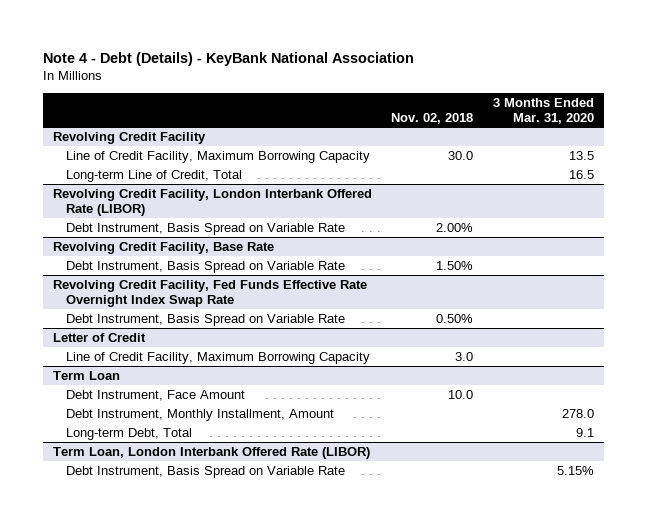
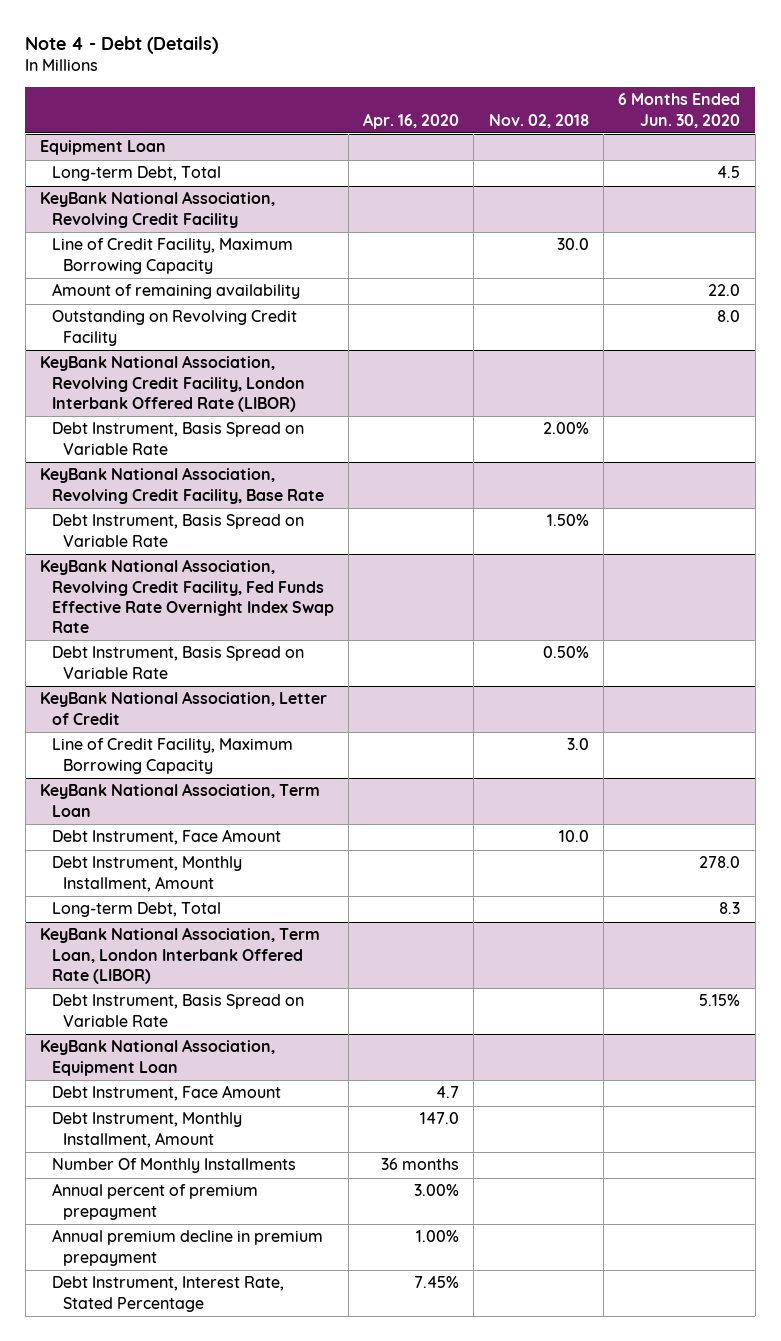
- Note 4 - Debt (Details) - KeyBank National Association
+ Note 4 - Debt (Details)
- | Nov. 02, 2018 | 3 Months Ended Mar. 31, 2020
+ | Apr. 16, 2020 | Nov. 02, 2018 | 6 Months Ended Jun. 30, 2020
- Revolving Credit Facility
+ Equipment Loan
+ Long-term Debt, Total | | | 4.5
+ KeyBank National Association, Revolving Credit Facility
- Long-term Line of Credit, Total | | 16.5
- Revolving Credit Facility, London Interbank Offered Rate (LIBOR)
+ Amount of remaining availability | | | 22.0
+ Outstanding on Revolving Credit Facility | | | 8.0
+ KeyBank National Association, Revolving Credit Facility, London Interbank Offered Rate (LIBOR)
- Revolving Credit Facility, Base Rate
+ KeyBank National Association, Revolving Credit Facility, Base Rate
- Revolving Credit Facility, Fed Funds Effective Rate Overnight Index Swap Rate
+ KeyBank National Association, Revolving Credit Facility, Fed Funds Effective Rate Overnight Index Swap Rate
- Letter of Credit
+ KeyBank National Association, Letter of Credit
- Term Loan
+ KeyBank National Association, Term Loan
- Term Loan, London Interbank Offered Rate (LIBOR)
+ KeyBank National Association, Term Loan, London Interbank Offered Rate (LIBOR)
+ KeyBank National Association, Equipment Loan
+ Debt Instrument, Face Amount | 4.7 | |
+ Debt Instrument, Monthly Installment, Amount | 147.0 | |
+ Number Of Monthly Installments | 36 months | |
+ Annual percent of premium prepayment | 3.00% | |
+ Annual premium decline in premium prepayment | 1.00% | |
+ Debt Instrument, Interest Rate, Stated Percentage | 7.45% | |

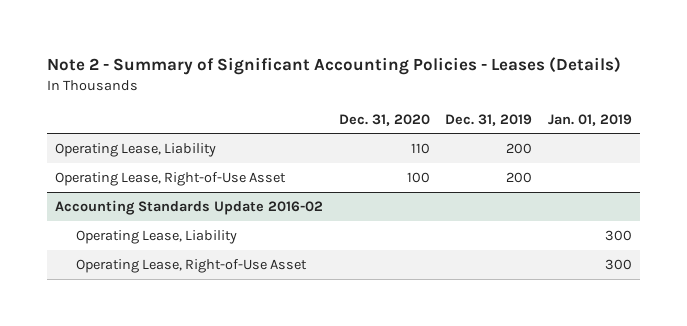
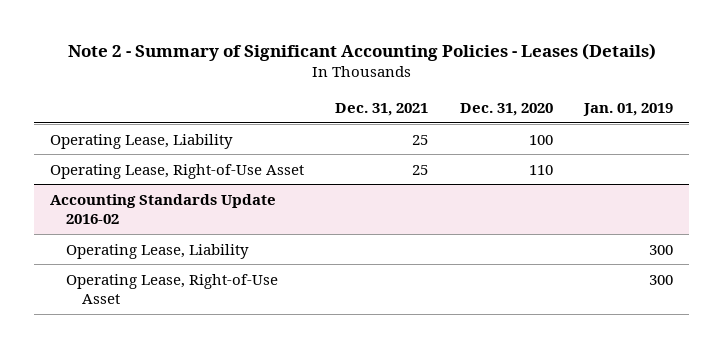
- | Dec. 31, 2020 | Dec. 31, 2019 | Jan. 01, 2019
+ | Dec. 31, 2021 | Dec. 31, 2020 | Jan. 01, 2019
- Operating Lease, Liability | 110 | 200 |
- Operating Lease, Right-of-Use Asset | 100 | 200 |
+ Operating Lease, Liability | 25 | 100 |
+ Operating Lease, Right-of-Use Asset | 25 | 110 |

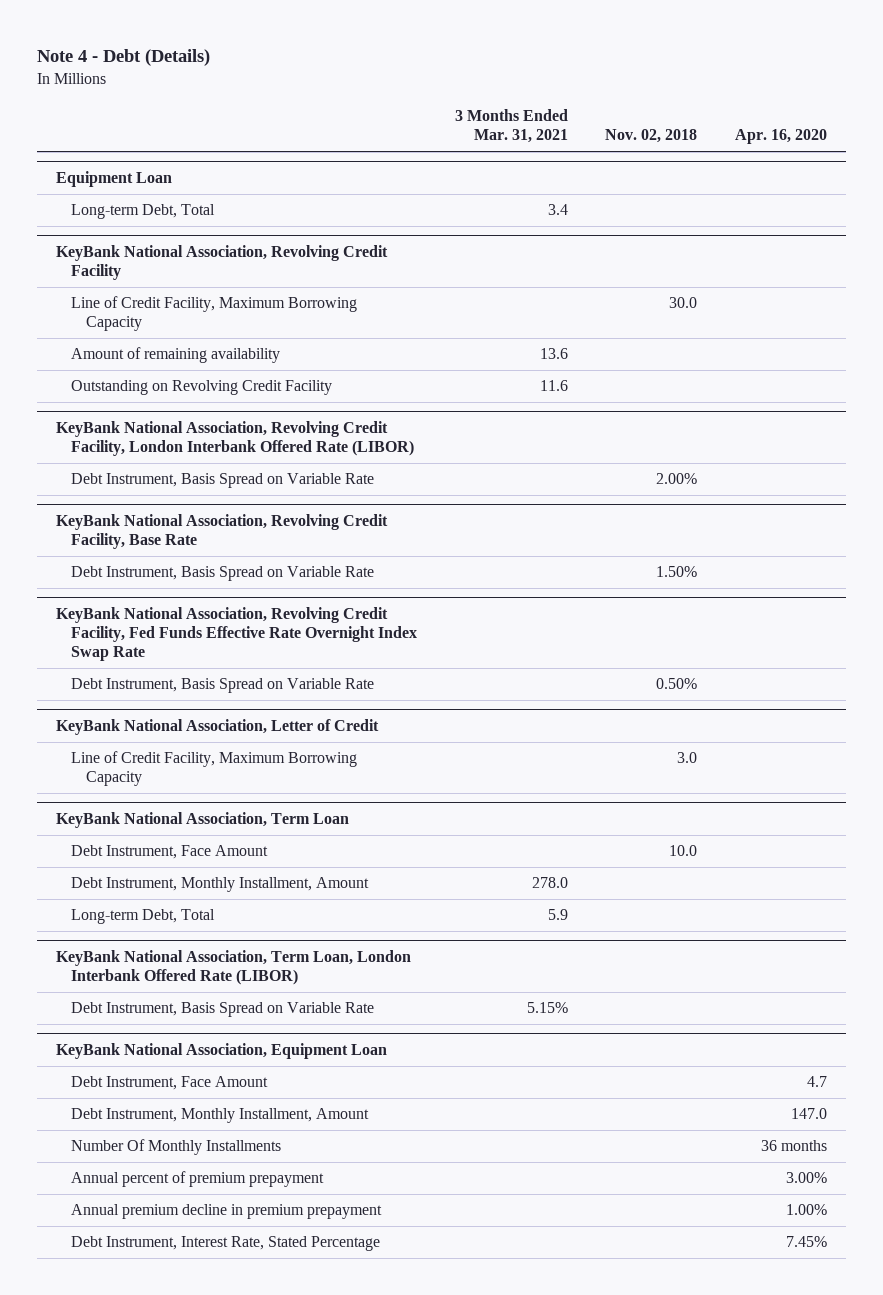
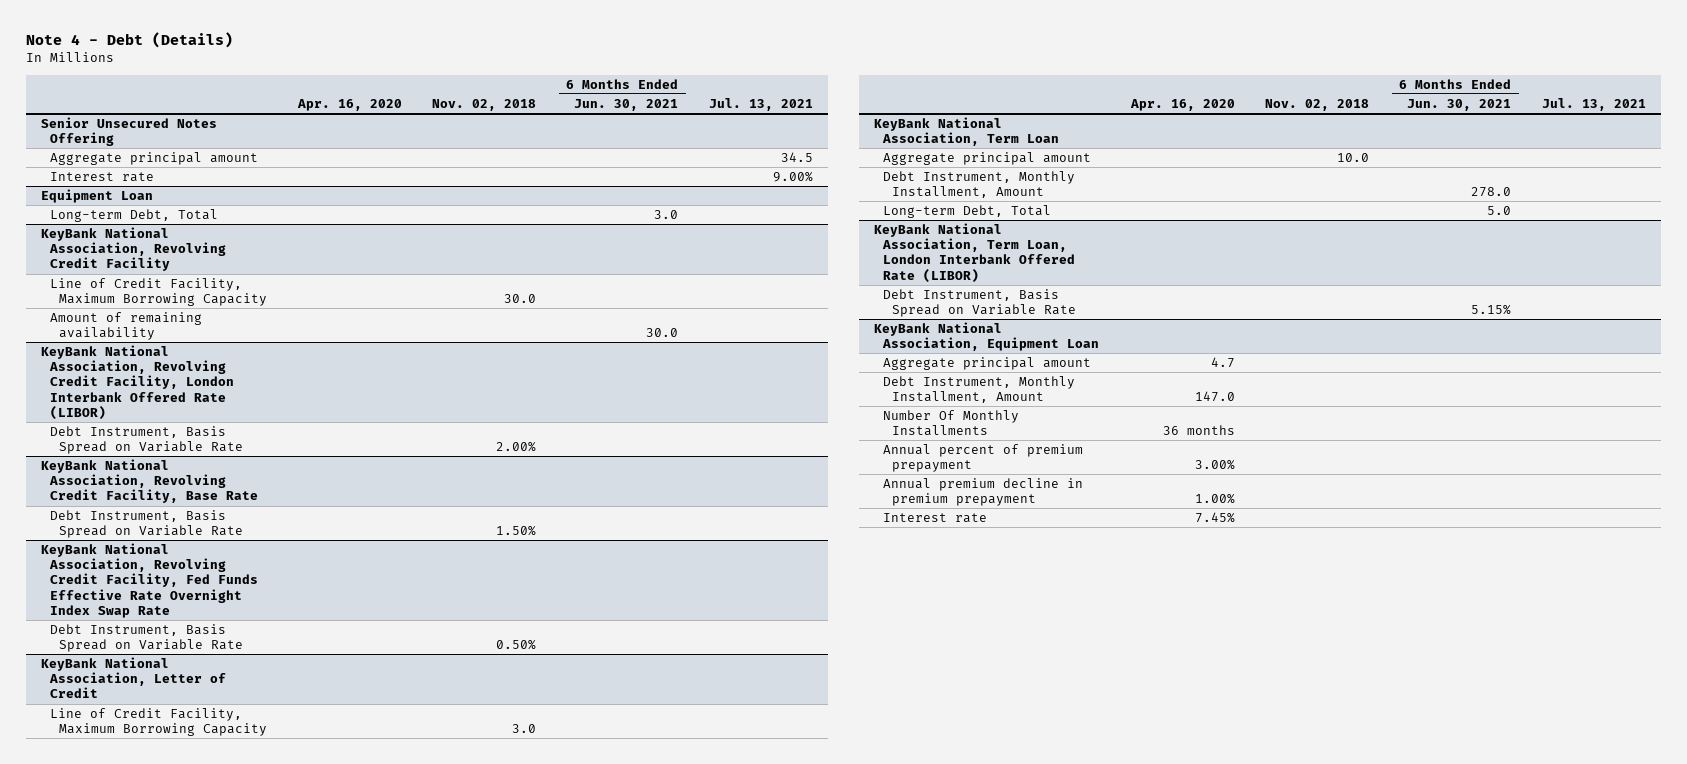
- | 3 Months Ended Mar. 31, 2021 | Nov. 02, 2018 | Apr. 16, 2020
+ | Apr. 16, 2020 | Nov. 02, 2018 | 6 Months Ended Jun. 30, 2021 | Jul. 13, 2021
+ Senior Unsecured Notes Offering
+ Aggregate principal amount | | | | 34.5
+ Interest rate | | | | 9.00%
@ KeyBank National Association, Revolving Credit Facility
- Outstanding on Revolving Credit Facility | 11.6 | |
@ KeyBank National Association, Term Loan
- Debt Instrument, Face Amount | | 10.0 |
+ Aggregate principal amount | | 10.0 | |
@ KeyBank National Association, Equipment Loan
- Debt Instrument, Face Amount | | | 4.7
+ Aggregate principal amount | 4.7 | | |
- Debt Instrument, Interest Rate, Stated Percentage | | | 7.45%
+ Interest rate | 7.45% | | |

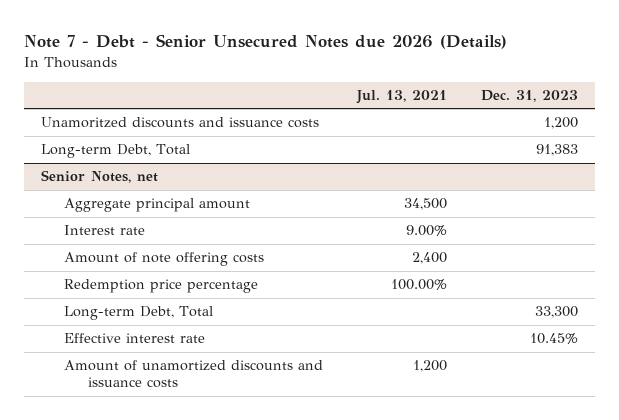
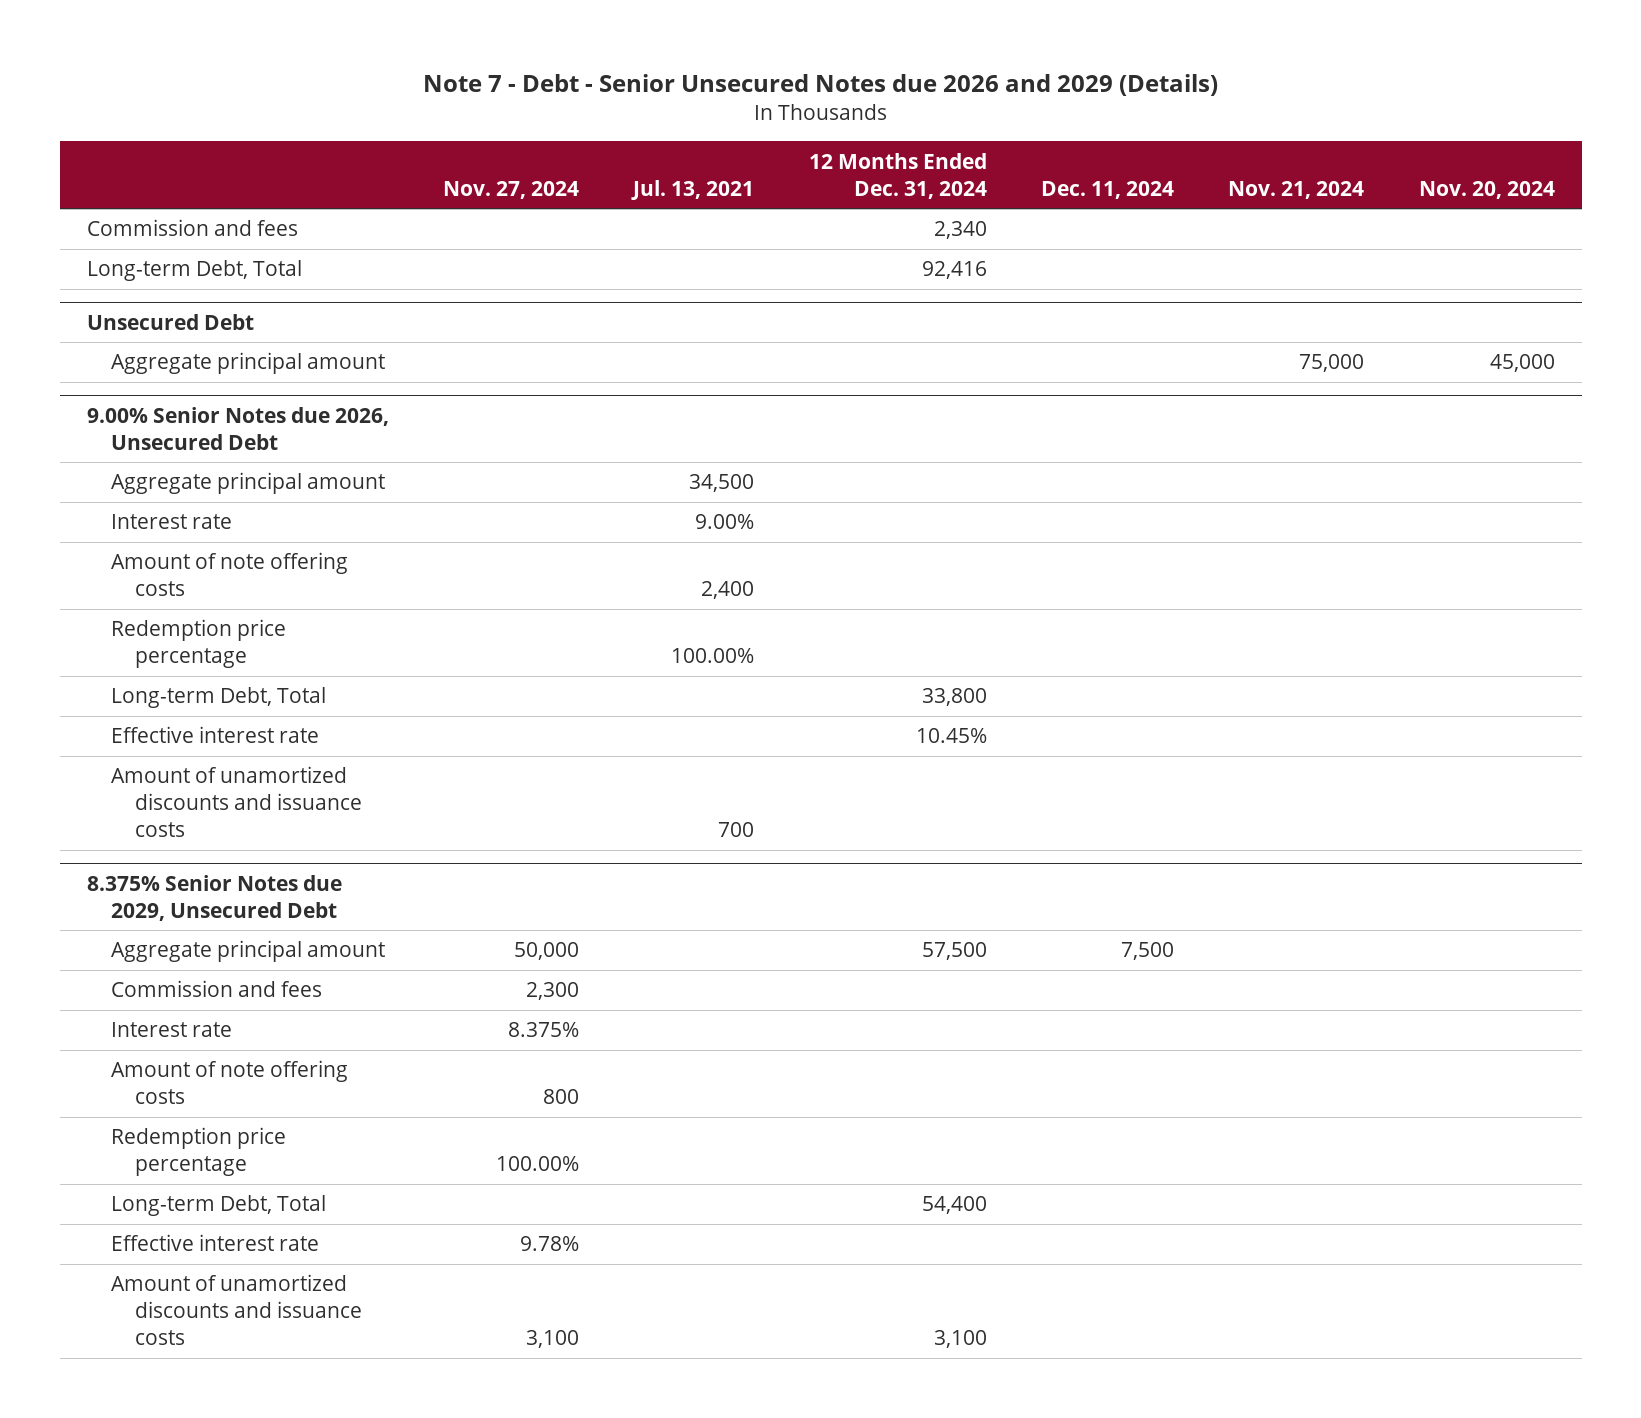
- Note 7 - Debt - Senior Unsecured Notes due 2026 (Details)
+ Note 7 - Debt - Senior Unsecured Notes due 2026 and 2029 (Details)
- | Jul. 13, 2021 | Dec. 31, 2023
+ | Nov. 27, 2024 | Jul. 13, 2021 | 12 Months Ended Dec. 31, 2024 | Dec. 11, 2024 | Nov. 21, 2024 | Nov. 20, 2024
- Unamoritzed discounts and issuance costs | | 1,200
+ Commission and fees | | | 2,340 | | |
- Senior Notes, net
+ Unsecured Debt
+ Aggregate principal amount | | | | | 75,000 | 45,000
+ 9.00% Senior Notes due 2026, Unsecured Debt
- Amount of unamortized discounts and issuance costs | 1,200 |
+ Amount of unamortized discounts and issuance costs | | 700 | | | |
+ 8.375% Senior Notes due 2029, Unsecured Debt
+ Aggregate principal amount | 50,000 | | 57,500 | 7,500 | |
+ Commission and fees | 2,300 | | | | |
+ Interest rate | 8.375% | | | | |
+ Amount of note offering costs | 800 | | | | |
+ Redemption price percentage | 100.00% | | | | |
+ Long-term Debt, Total | | | 54,400 | | |
+ Effective interest rate | 9.78% | | | | |
+ Amount of unamortized discounts and issuance costs | 3,100 | | 3,100 | | |

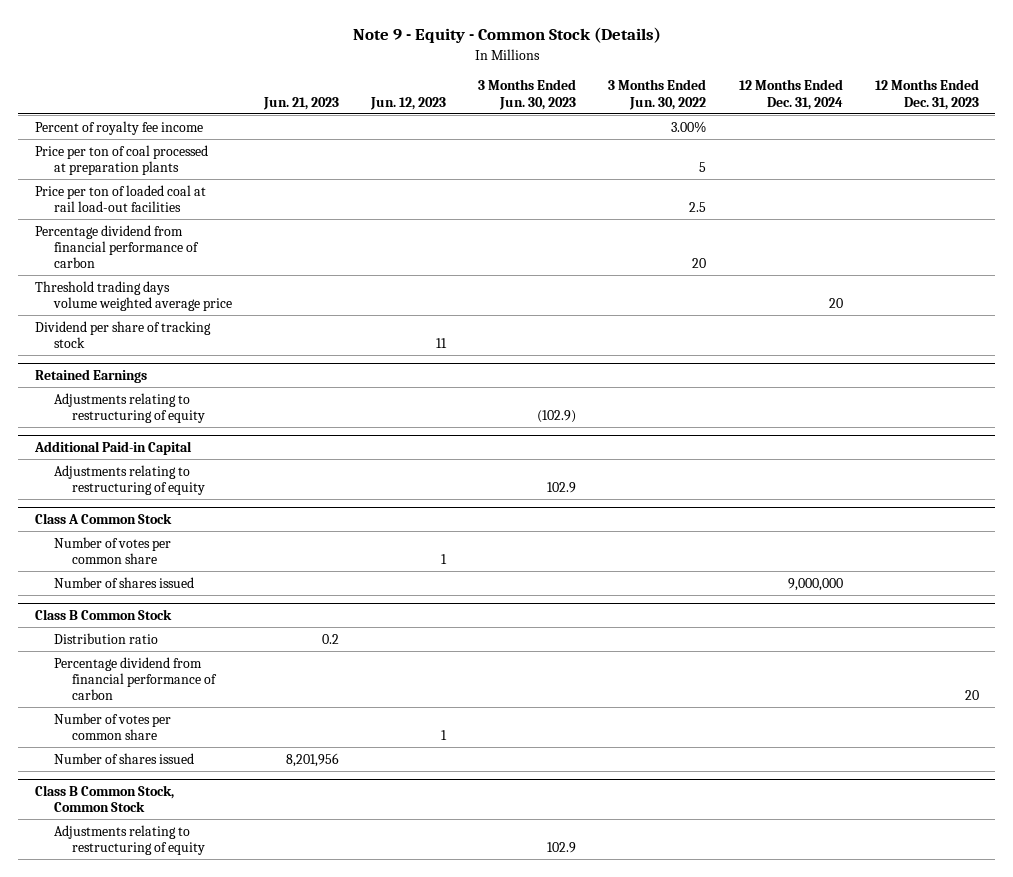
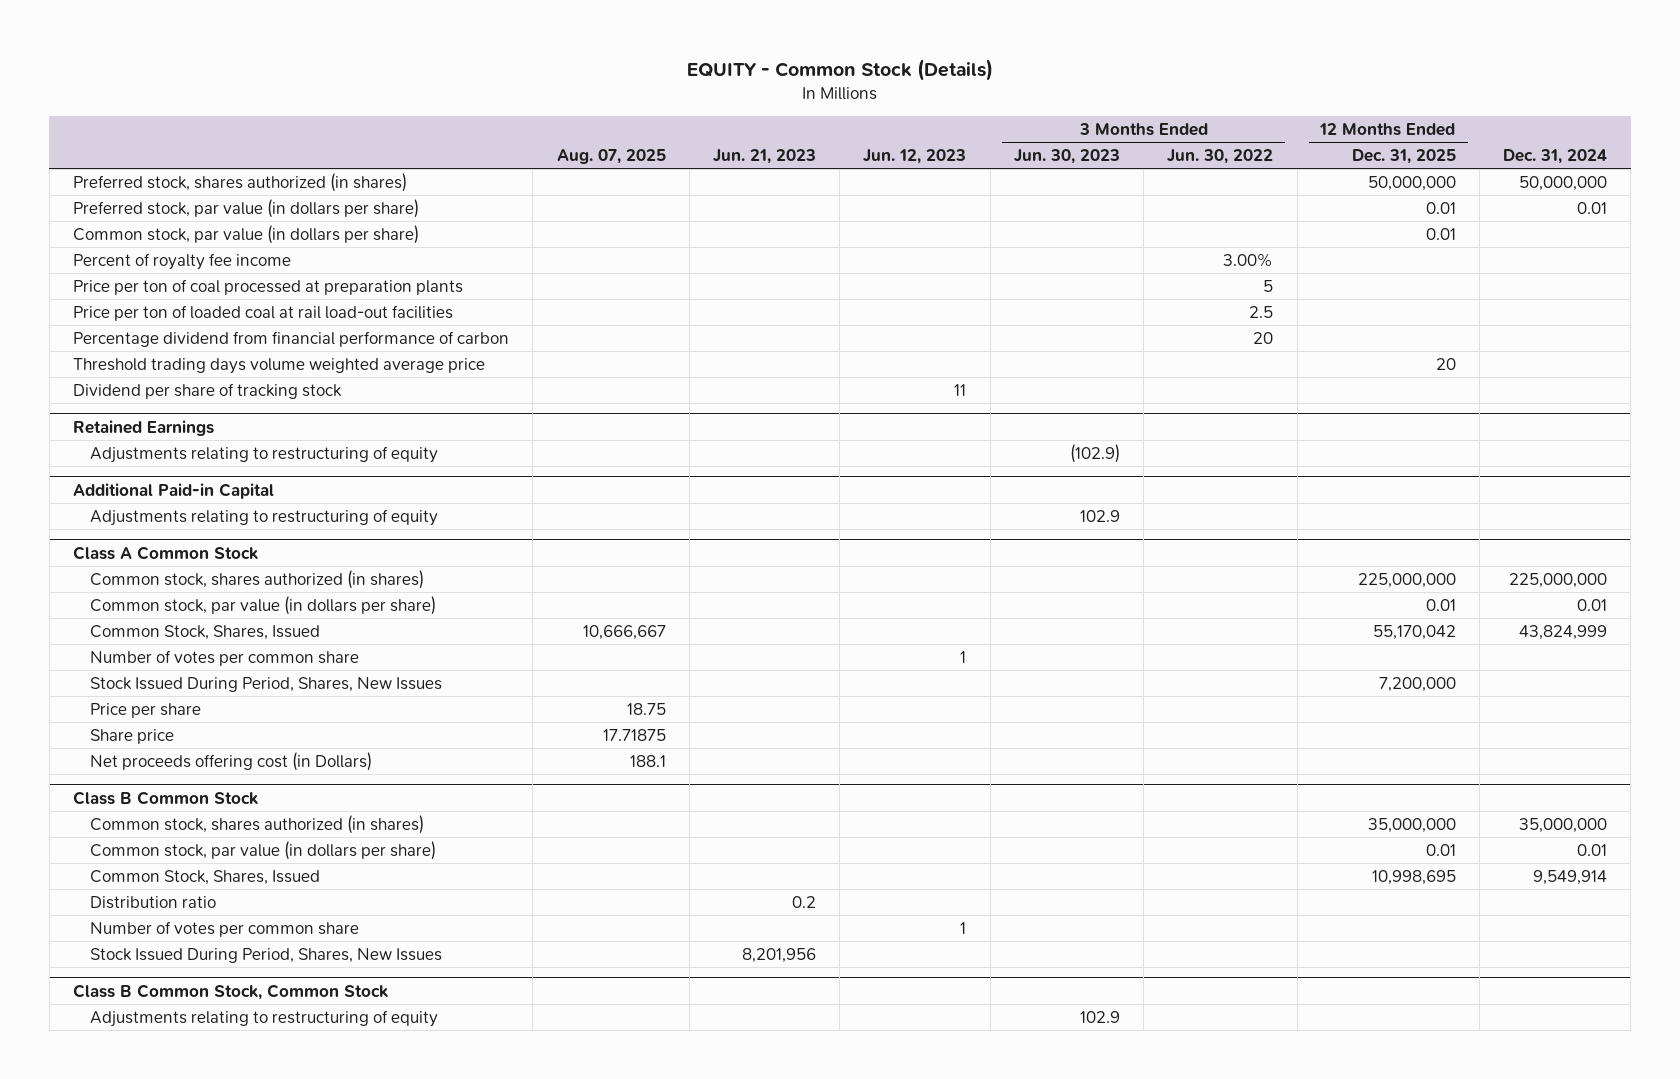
- Note 9 - Equity - Common Stock (Details)
+ EQUITY - Common Stock (Details)
- | Jun. 21, 2023 | Jun. 12, 2023 | 3 Months Ended Jun. 30, 2023 | 3 Months Ended Jun. 30, 2022 | 12 Months Ended Dec. 31, 2024 | 12 Months Ended Dec. 31, 2023
+ | Aug. 07, 2025 | Jun. 21, 2023 | Jun. 12, 2023 | 3 Months Ended Jun. 30, 2023 | 3 Months Ended Jun. 30, 2022 | 12 Months Ended Dec. 31, 2025 | Dec. 31, 2024
+ Preferred stock, shares authorized (in shares) | | | | | | 50,000,000 | 50,000,000
+ Preferred stock, par value (in dollars per share) | | | | | | 0.01 | 0.01
+ Common stock, par value (in dollars per share) | | | | | | 0.01 |
@ Class A Common Stock
+ Common stock, shares authorized (in shares) | | | | | | 225,000,000 | 225,000,000
+ Common stock, par value (in dollars per share) | | | | | | 0.01 | 0.01
+ Common Stock, Shares, Issued | 10,666,667 | | | | | 55,170,042 | 43,824,999
- Number of shares issued | | | | | 9,000,000 |
+ Stock Issued During Period, Shares, New Issues | | | | | | 7,200,000 |
+ Price per share | 18.75 | | | | | |
+ Share price | 17.71875 | | | | | |
+ Net proceeds offering cost (in Dollars) | 188.1 | | | | | |
@ Class B Common Stock
+ Common stock, shares authorized (in shares) | | | | | | 35,000,000 | 35,000,000
+ Common stock, par value (in dollars per share) | | | | | | 0.01 | 0.01
+ Common Stock, Shares, Issued | | | | | | 10,998,695 | 9,549,914
- Percentage dividend from financial performance of carbon | | | | | | 20
- Number of shares issued | 8,201,956 | | | | |
+ Stock Issued During Period, Shares, New Issues | | 8,201,956 | | | | |

